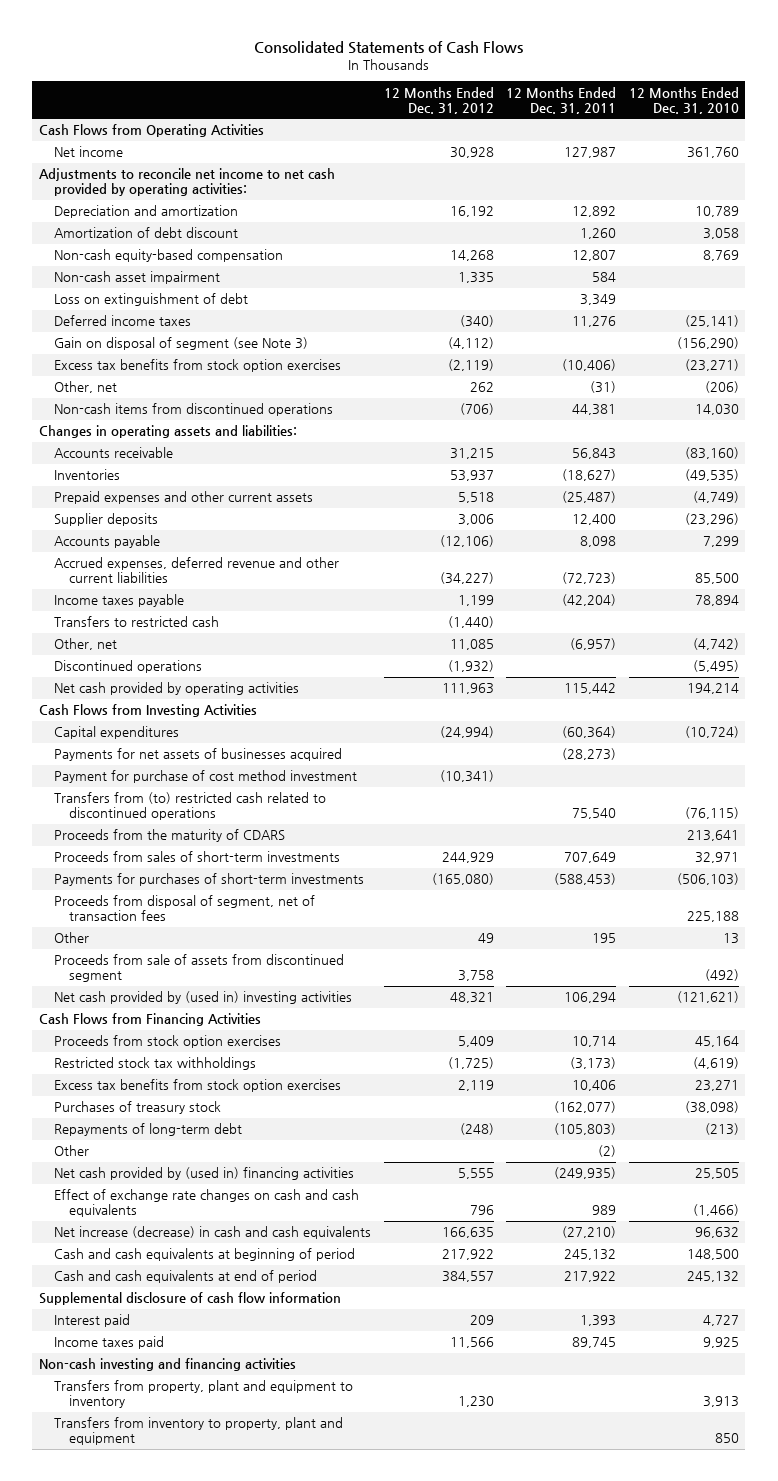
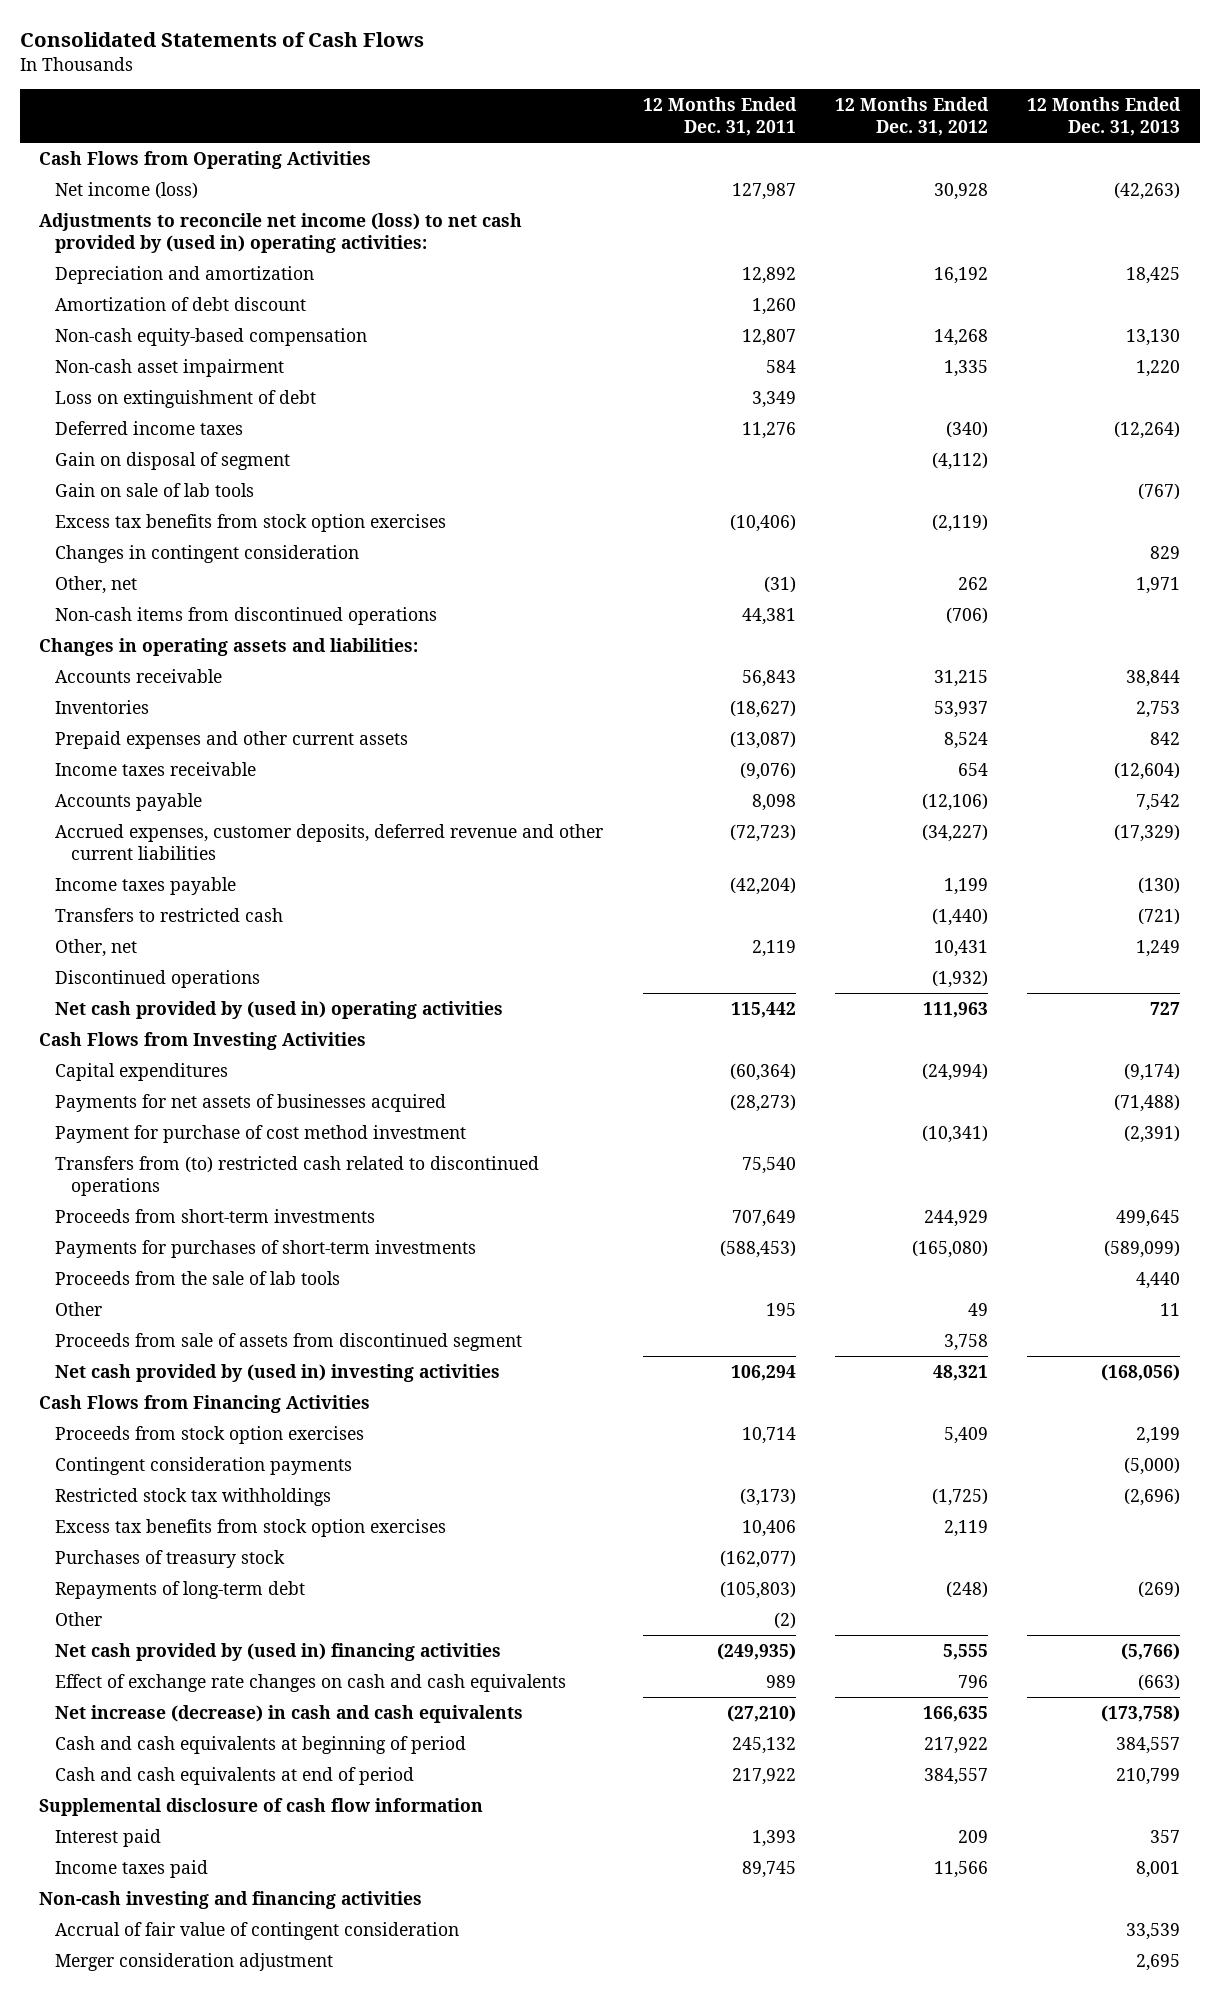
- | 12 Months Ended Dec. 31, 2012 | 12 Months Ended Dec. 31, 2011 | 12 Months Ended Dec. 31, 2010
+ | 12 Months Ended Dec. 31, 2011 | 12 Months Ended Dec. 31, 2012 | 12 Months Ended Dec. 31, 2013
- Net income | 30,928 | 127,987 | 361,760
- Adjustments to reconcile net income to net cash provided by operating activities:
+ Net income (loss) | 127,987 | 30,928 | (42,263)
+ Adjustments to reconcile net income (loss) to net cash provided by (used in) operating activities:
- Gain on disposal of segment (see Note 3) | (4,112) | | (156,290)
+ Gain on disposal of segment | | (4,112) |
+ Gain on sale of lab tools | | | (767)
+ Changes in contingent consideration | | | 829
- Prepaid expenses and other current assets | 5,518 | (25,487) | (4,749)
- Supplier deposits | 3,006 | 12,400 | (23,296)
+ Prepaid expenses and other current assets | (13,087) | 8,524 | 842
+ Income taxes receivable | (9,076) | 654 | (12,604)
- Accrued expenses, deferred revenue and other current liabilities | (34,227) | (72,723) | 85,500
+ Accrued expenses, customer deposits, deferred revenue and other current liabilities | (72,723) | (34,227) | (17,329)
- Other, net | 11,085 | (6,957) | (4,742)
+ Other, net | 2,119 | 10,431 | 1,249
- Net cash provided by operating activities | 111,963 | 115,442 | 194,214
+ Net cash provided by (used in) operating activities | 115,442 | 111,963 | 727
- Proceeds from the maturity of CDARS | | | 213,641
- Proceeds from sales of short-term investments | 244,929 | 707,649 | 32,971
+ Proceeds from short-term investments | 707,649 | 244,929 | 499,645
- Proceeds from disposal of segment, net of transaction fees | | | 225,188
+ Proceeds from the sale of lab tools | | | 4,440
+ Contingent consideration payments | | | (5,000)
- Transfers from property, plant and equipment to inventory | 1,230 | | 3,913
- Transfers from inventory to property, plant and equipment | | | 850
+ Accrual of fair value of contingent consideration | | | 33,539
+ Merger consideration adjustment | | | 2,695

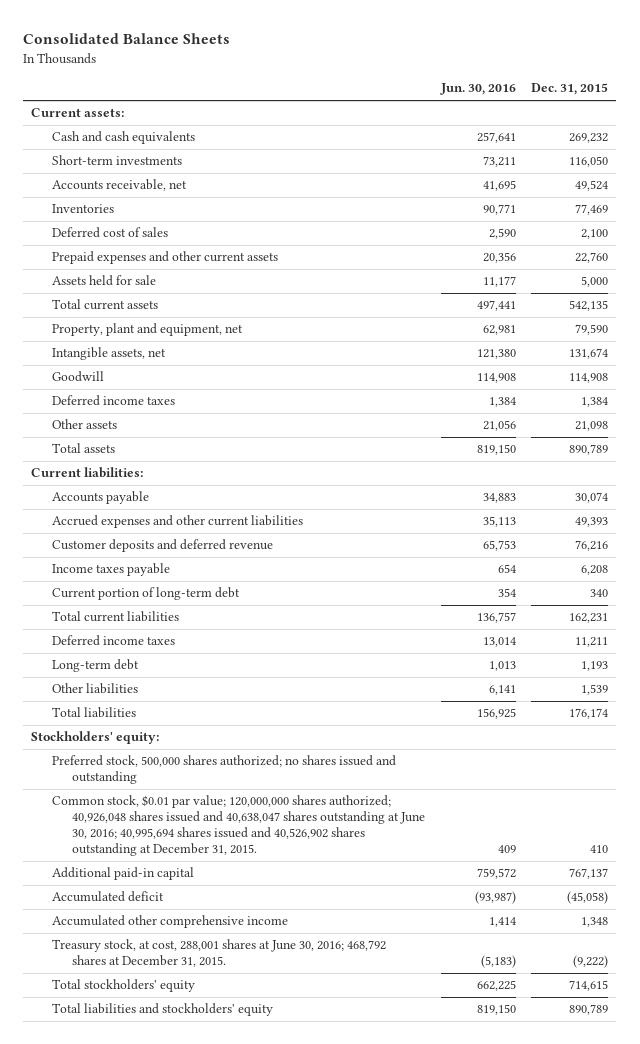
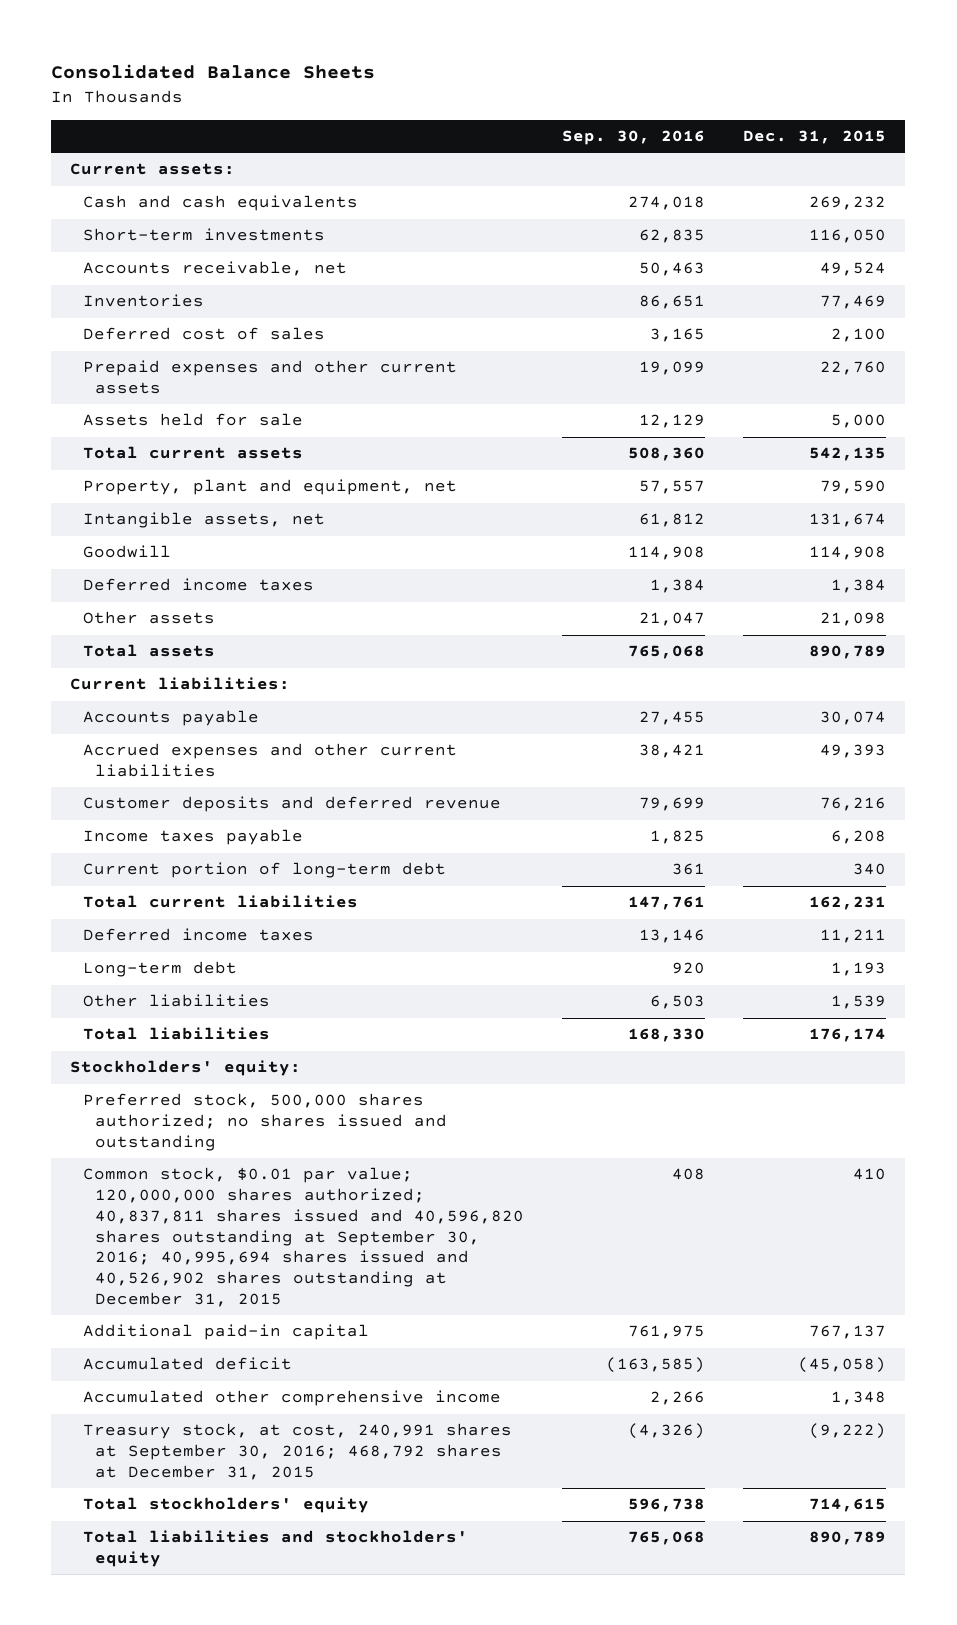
- | Jun. 30, 2016 | Dec. 31, 2015
+ | Sep. 30, 2016 | Dec. 31, 2015
- Common stock, $0.01 par value; 120,000,000 shares authorized; 40,926,048 shares issued and 40,638,047 shares outstanding at June 30, 2016; 40,995,694 shares issued and 40,526,902 shares outstanding at December 31, 2015. | 409 | 410
+ Common stock, $0.01 par value; 120,000,000 shares authorized; 40,837,811 shares issued and 40,596,820 shares outstanding at September 30, 2016; 40,995,694 shares issued and 40,526,902 shares outstanding at December 31, 2015 | 408 | 410
- Treasury stock, at cost, 288,001 shares at June 30, 2016; 468,792 shares at December 31, 2015. | (5,183) | (9,222)
+ Treasury stock, at cost, 240,991 shares at September 30, 2016; 468,792 shares at December 31, 2015 | (4,326) | (9,222)

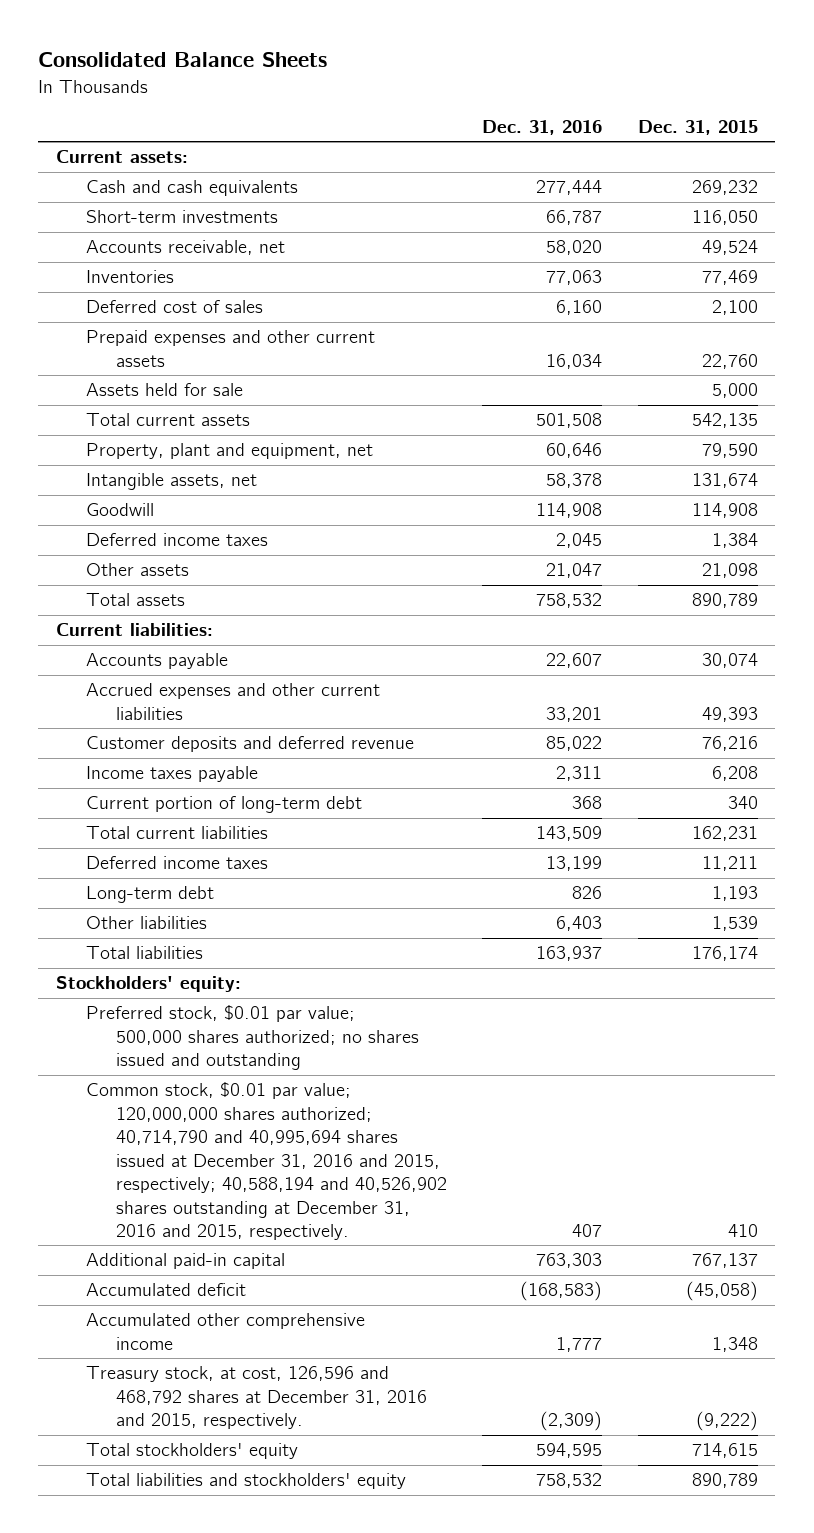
- | Sep. 30, 2016 | Dec. 31, 2015
+ | Dec. 31, 2016 | Dec. 31, 2015
- Preferred stock, 500,000 shares authorized; no shares issued and outstanding
- Common stock, $0.01 par value; 120,000,000 shares authorized; 40,837,811 shares issued and 40,596,820 shares outstanding at September 30, 2016; 40,995,694 shares issued and 40,526,902 shares outstanding at December 31, 2015 | 408 | 410
+ Preferred stock, $0.01 par value; 500,000 shares authorized; no shares issued and outstanding
+ Common stock, $0.01 par value; 120,000,000 shares authorized; 40,714,790 and 40,995,694 shares issued at December 31, 2016 and 2015, respectively; 40,588,194 and 40,526,902 shares outstanding at December 31, 2016 and 2015, respectively. | 407 | 410
- Treasury stock, at cost, 240,991 shares at September 30, 2016; 468,792 shares at December 31, 2015 | (4,326) | (9,222)
+ Treasury stock, at cost, 126,596 and 468,792 shares at December 31, 2016 and 2015, respectively. | (2,309) | (9,222)

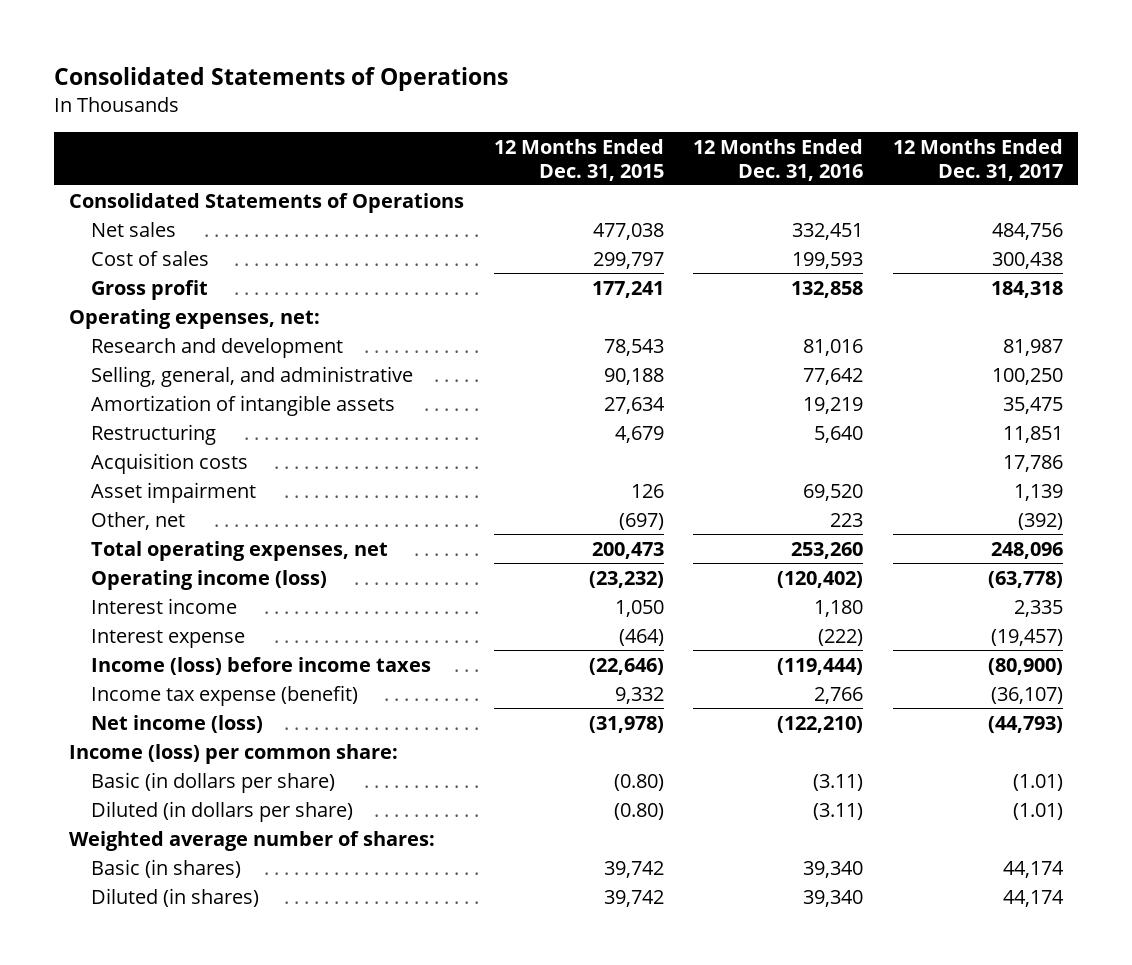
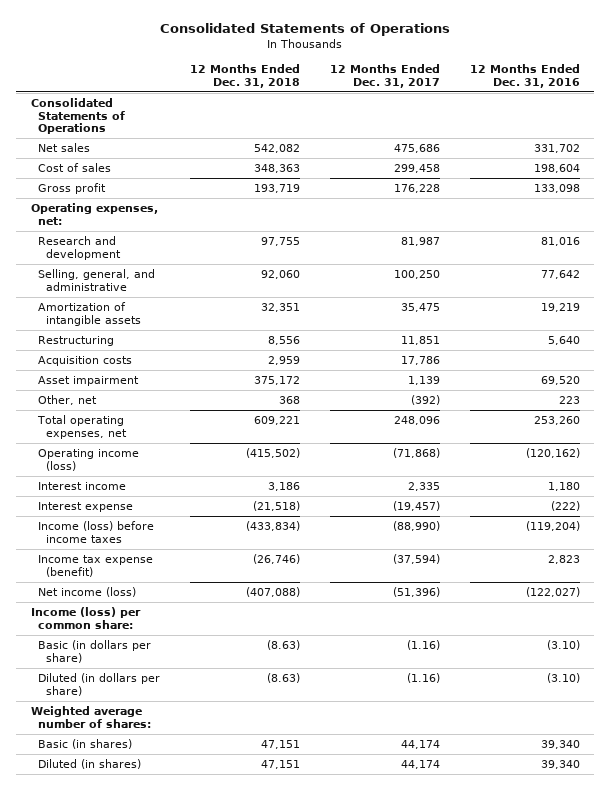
- | 12 Months Ended Dec. 31, 2015 | 12 Months Ended Dec. 31, 2016 | 12 Months Ended Dec. 31, 2017
+ | 12 Months Ended Dec. 31, 2018 | 12 Months Ended Dec. 31, 2017 | 12 Months Ended Dec. 31, 2016
- Net sales | 477,038 | 332,451 | 484,756
- Cost of sales | 299,797 | 199,593 | 300,438
- Gross profit | 177,241 | 132,858 | 184,318
+ Net sales | 542,082 | 475,686 | 331,702
+ Cost of sales | 348,363 | 299,458 | 198,604
+ Gross profit | 193,719 | 176,228 | 133,098
- Operating income (loss) | (23,232) | (120,402) | (63,778)
+ Operating income (loss) | (415,502) | (71,868) | (120,162)
- Income (loss) before income taxes | (22,646) | (119,444) | (80,900)
- Income tax expense (benefit) | 9,332 | 2,766 | (36,107)
- Net income (loss) | (31,978) | (122,210) | (44,793)
+ Income (loss) before income taxes | (433,834) | (88,990) | (119,204)
+ Income tax expense (benefit) | (26,746) | (37,594) | 2,823
+ Net income (loss) | (407,088) | (51,396) | (122,027)
- Basic (in dollars per share) | (0.80) | (3.11) | (1.01)
- Diluted (in dollars per share) | (0.80) | (3.11) | (1.01)
+ Basic (in dollars per share) | (8.63) | (1.16) | (3.10)
+ Diluted (in dollars per share) | (8.63) | (1.16) | (3.10)

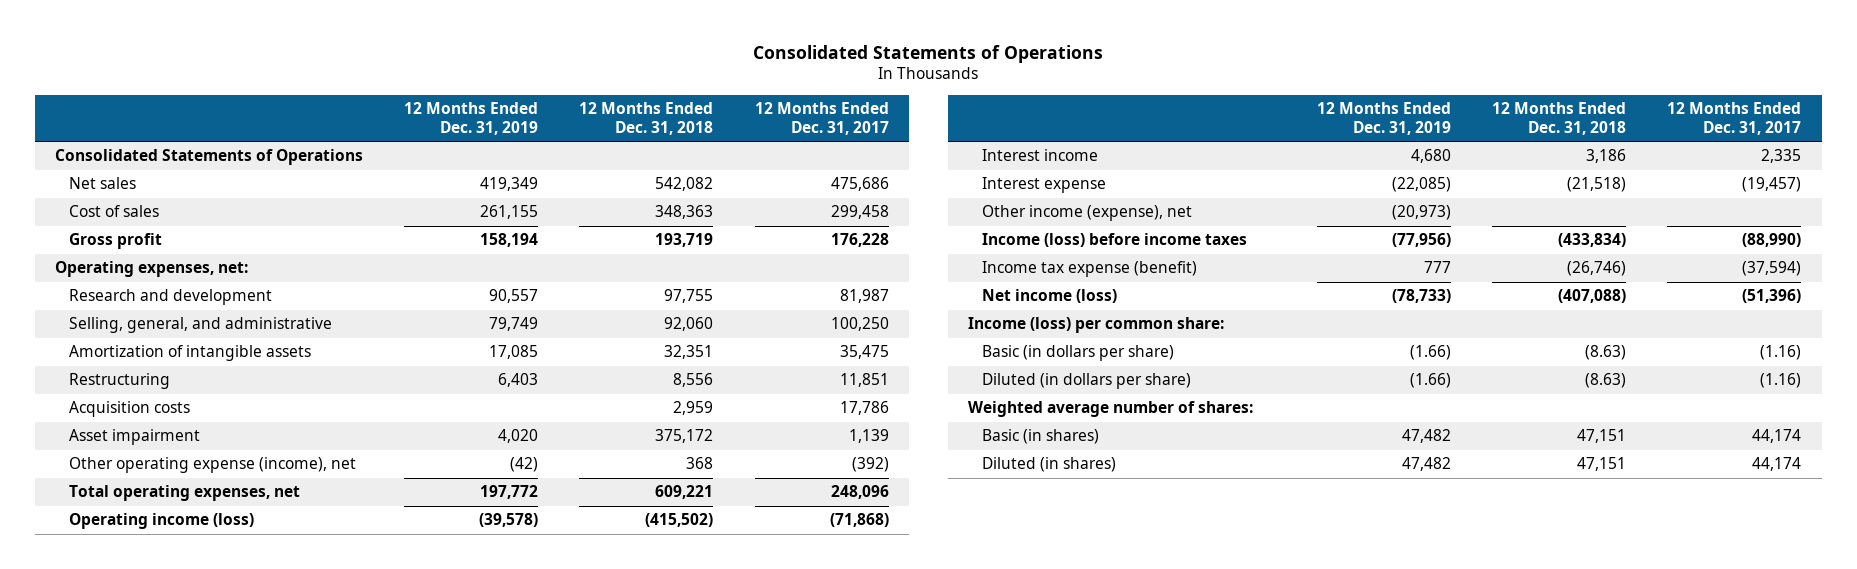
- | 12 Months Ended Dec. 31, 2018 | 12 Months Ended Dec. 31, 2017 | 12 Months Ended Dec. 31, 2016
+ | 12 Months Ended Dec. 31, 2019 | 12 Months Ended Dec. 31, 2018 | 12 Months Ended Dec. 31, 2017
- Other, net | 368 | (392) | 223
+ Other operating expense (income), net | (42) | 368 | (392)
+ Other income (expense), net | (20,973) | |

